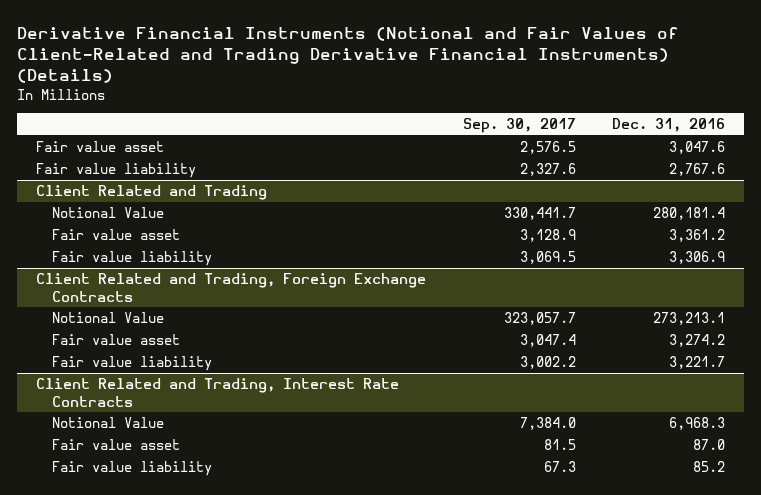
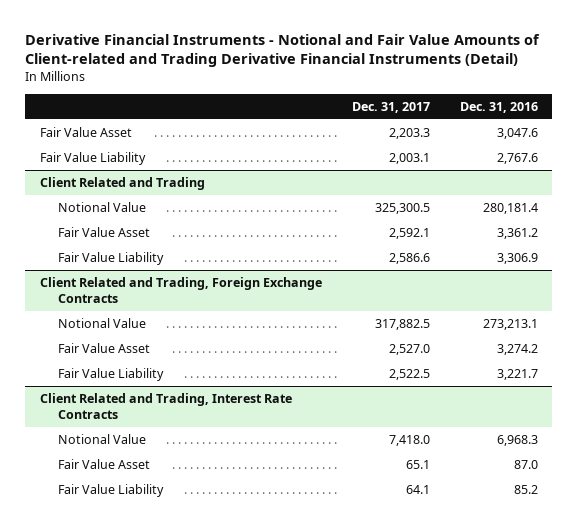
- Derivative Financial Instruments (Notional and Fair Values of Client-Related and Trading Derivative Financial Instruments) (Details)
+ Derivative Financial Instruments - Notional and Fair Value Amounts of Client-related and Trading Derivative Financial Instruments (Detail)
- | Sep. 30, 2017 | Dec. 31, 2016
+ | Dec. 31, 2017 | Dec. 31, 2016
- Fair value asset | 2,576.5 | 3,047.6
- Fair value liability | 2,327.6 | 2,767.6
+ Fair Value Asset | 2,203.3 | 3,047.6
+ Fair Value Liability | 2,003.1 | 2,767.6
@ Client Related and Trading
- Fair value asset | 3,128.9 | 3,361.2
- Fair value liability | 3,069.5 | 3,306.9
+ Fair Value Asset | 2,592.1 | 3,361.2
+ Fair Value Liability | 2,586.6 | 3,306.9
@ Client Related and Trading, Foreign Exchange Contracts
- Fair value asset | 3,047.4 | 3,274.2
- Fair value liability | 3,002.2 | 3,221.7
+ Fair Value Asset | 2,527.0 | 3,274.2
+ Fair Value Liability | 2,522.5 | 3,221.7
@ Client Related and Trading, Interest Rate Contracts
- Fair value asset | 81.5 | 87.0
- Fair value liability | 67.3 | 85.2
+ Fair Value Asset | 65.1 | 87.0
+ Fair Value Liability | 64.1 | 85.2

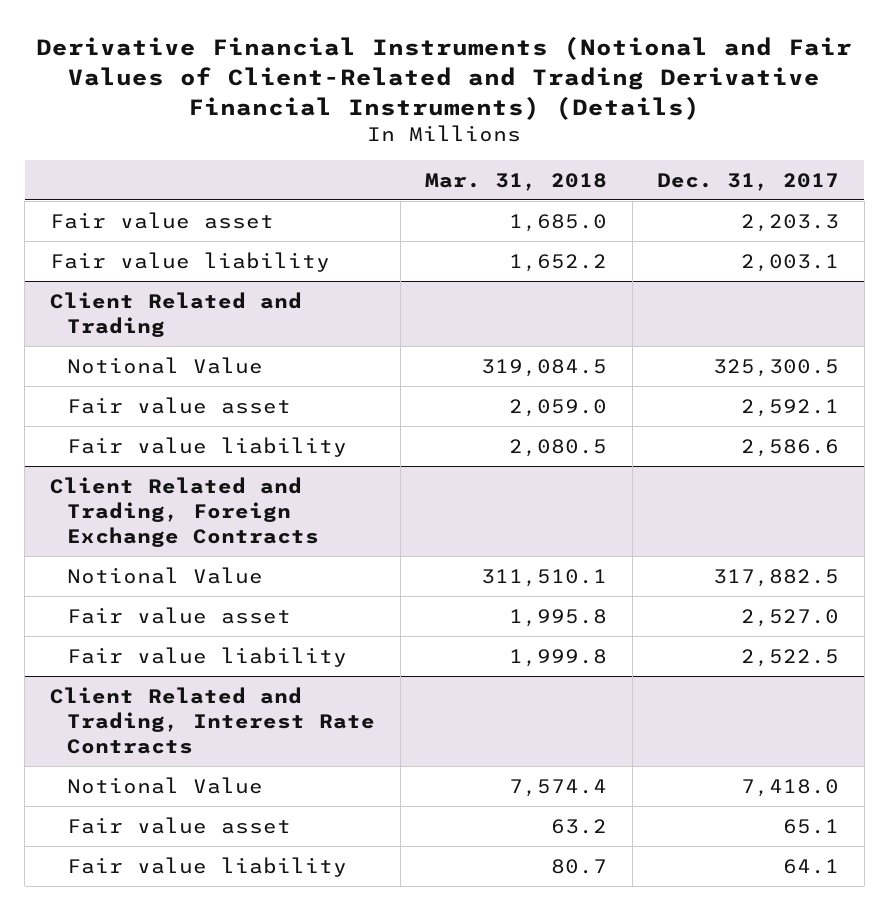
- Derivative Financial Instruments - Notional and Fair Value Amounts of Client-related and Trading Derivative Financial Instruments (Detail)
+ Derivative Financial Instruments (Notional and Fair Values of Client-Related and Trading Derivative Financial Instruments) (Details)
- | Dec. 31, 2017 | Dec. 31, 2016
+ | Mar. 31, 2018 | Dec. 31, 2017
- Fair Value Asset | 2,203.3 | 3,047.6
- Fair Value Liability | 2,003.1 | 2,767.6
+ Fair value asset | 1,685.0 | 2,203.3
+ Fair value liability | 1,652.2 | 2,003.1
@ Client Related and Trading
- Fair Value Asset | 2,592.1 | 3,361.2
- Fair Value Liability | 2,586.6 | 3,306.9
+ Fair value asset | 2,059.0 | 2,592.1
+ Fair value liability | 2,080.5 | 2,586.6
@ Client Related and Trading, Foreign Exchange Contracts
- Fair Value Asset | 2,527.0 | 3,274.2
- Fair Value Liability | 2,522.5 | 3,221.7
+ Fair value asset | 1,995.8 | 2,527.0
+ Fair value liability | 1,999.8 | 2,522.5
@ Client Related and Trading, Interest Rate Contracts
- Fair Value Asset | 65.1 | 87.0
- Fair Value Liability | 64.1 | 85.2
+ Fair value asset | 63.2 | 65.1
+ Fair value liability | 80.7 | 64.1

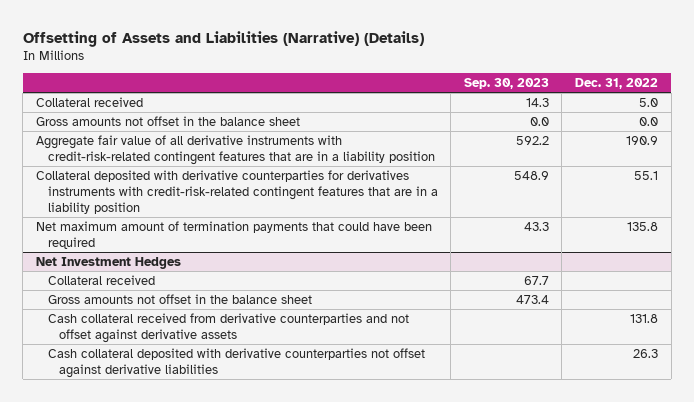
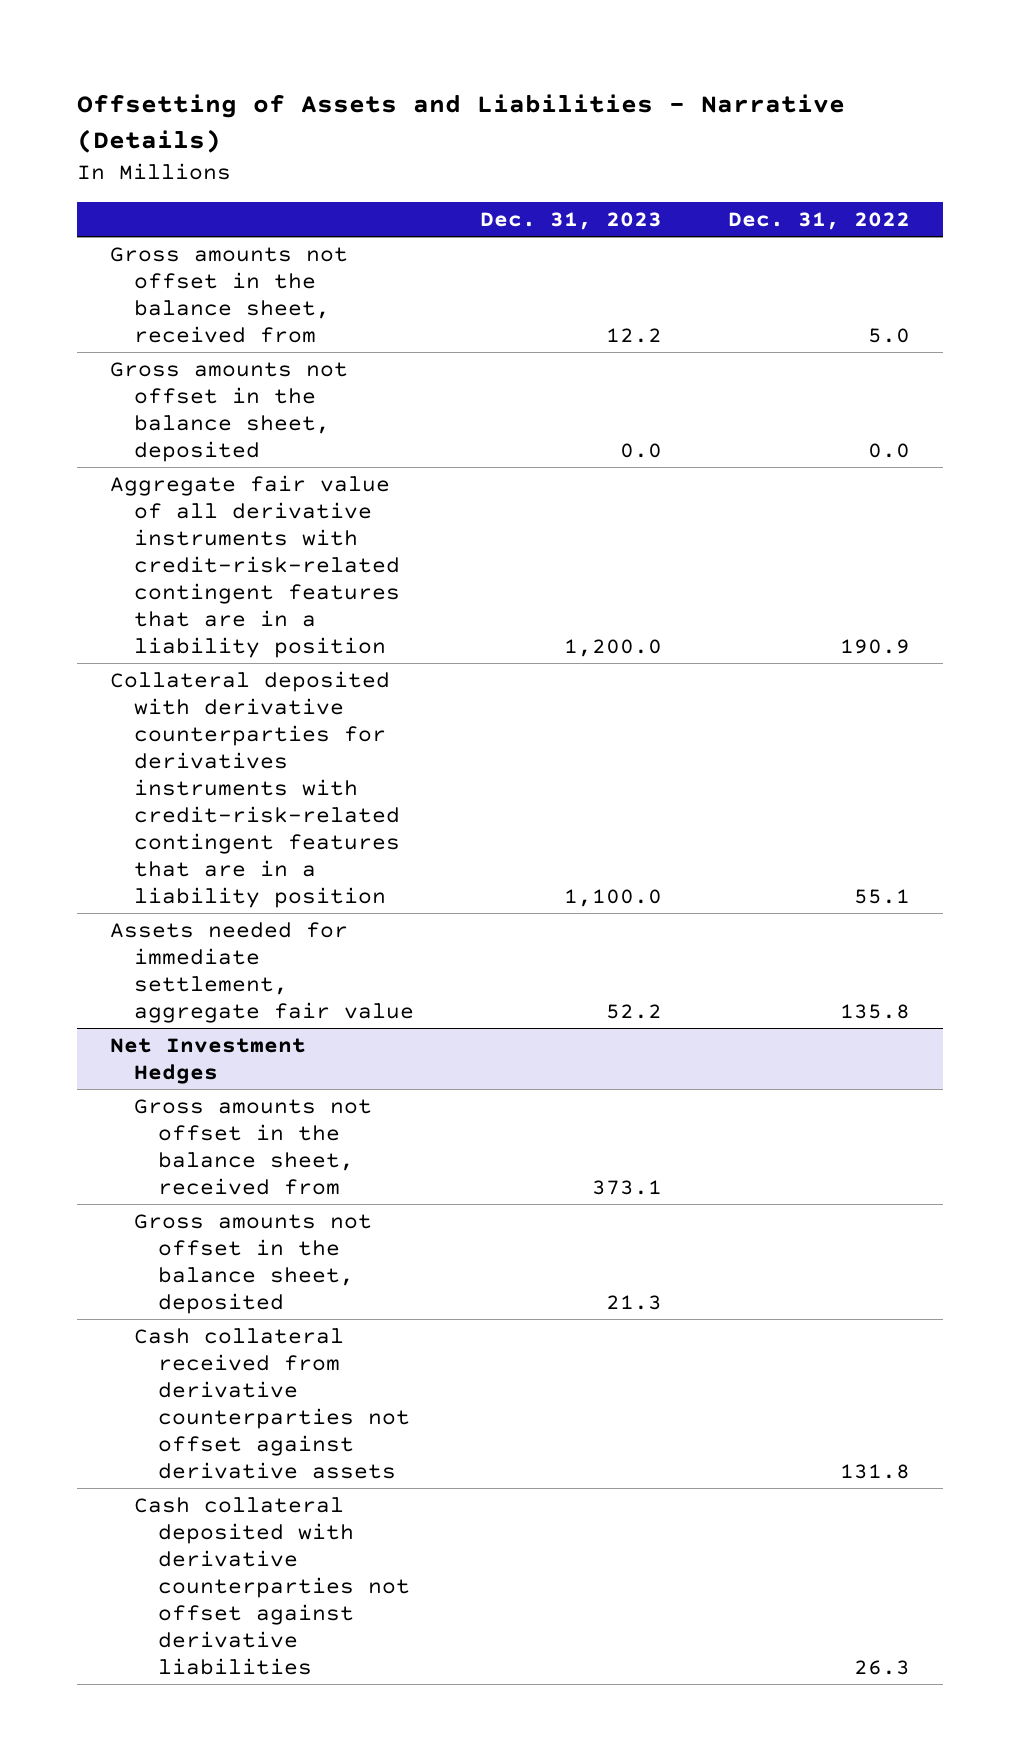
- Offsetting of Assets and Liabilities (Narrative) (Details)
+ Offsetting of Assets and Liabilities - Narrative (Details)
- | Sep. 30, 2023 | Dec. 31, 2022
+ | Dec. 31, 2023 | Dec. 31, 2022
- Collateral received | 14.3 | 5.0
- Gross amounts not offset in the balance sheet | 0.0 | 0.0
+ Gross amounts not offset in the balance sheet, received from | 12.2 | 5.0
+ Gross amounts not offset in the balance sheet, deposited | 0.0 | 0.0
- Net maximum amount of termination payments that could have been required | 43.3 | 135.8
+ Assets needed for immediate settlement, aggregate fair value | 52.2 | 135.8
@ Net Investment Hedges
- Collateral received | 67.7 |
- Gross amounts not offset in the balance sheet | 473.4 |
- Cash collateral received from derivative counterparties and not offset against derivative assets | | 131.8
+ Gross amounts not offset in the balance sheet, received from | 373.1 |
+ Gross amounts not offset in the balance sheet, deposited | 21.3 |
+ Cash collateral received from derivative counterparties not offset against derivative assets | | 131.8

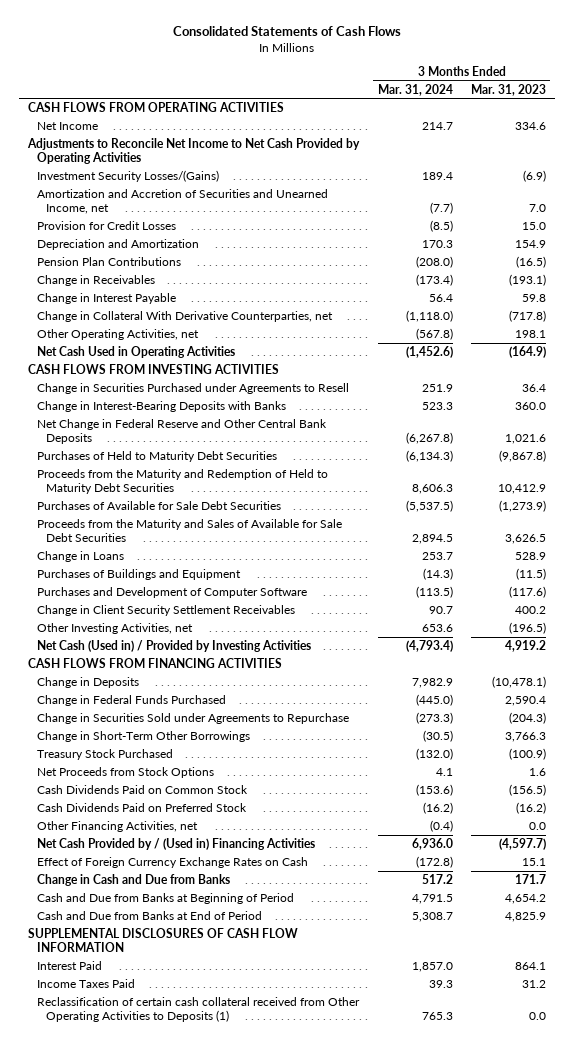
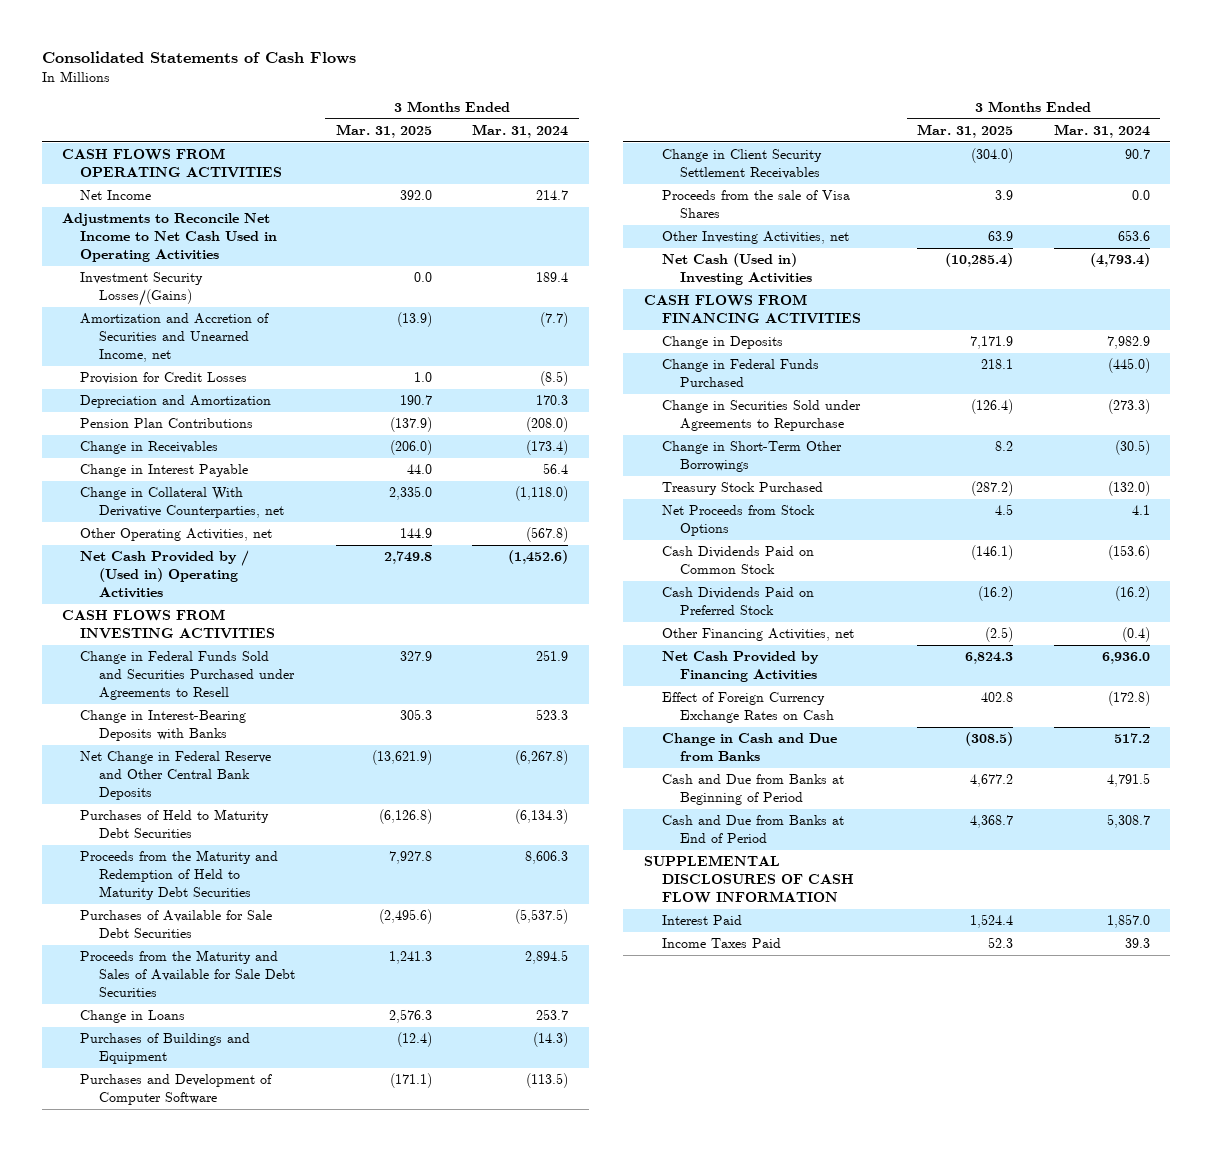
- | 3 Months Ended Mar. 31, 2024 | 3 Months Ended Mar. 31, 2023
+ | 3 Months Ended Mar. 31, 2025 | 3 Months Ended Mar. 31, 2024
- Adjustments to Reconcile Net Income to Net Cash Provided by Operating Activities
+ Adjustments to Reconcile Net Income to Net Cash Used in Operating Activities
- Net Cash Used in Operating Activities | (1,452.6) | (164.9)
+ Net Cash Provided by / (Used in) Operating Activities | 2,749.8 | (1,452.6)
- Change in Securities Purchased under Agreements to Resell | 251.9 | 36.4
+ Change in Federal Funds Sold and Securities Purchased under Agreements to Resell | 327.9 | 251.9
+ Proceeds from the sale of Visa Shares | 3.9 | 0.0
- Net Cash (Used in) / Provided by Investing Activities | (4,793.4) | 4,919.2
+ Net Cash (Used in) Investing Activities | (10,285.4) | (4,793.4)
- Net Cash Provided by / (Used in) Financing Activities | 6,936.0 | (4,597.7)
+ Net Cash Provided by Financing Activities | 6,824.3 | 6,936.0
- Reclassification of certain cash collateral received from Other Operating Activities to Deposits (1) | 765.3 | 0.0

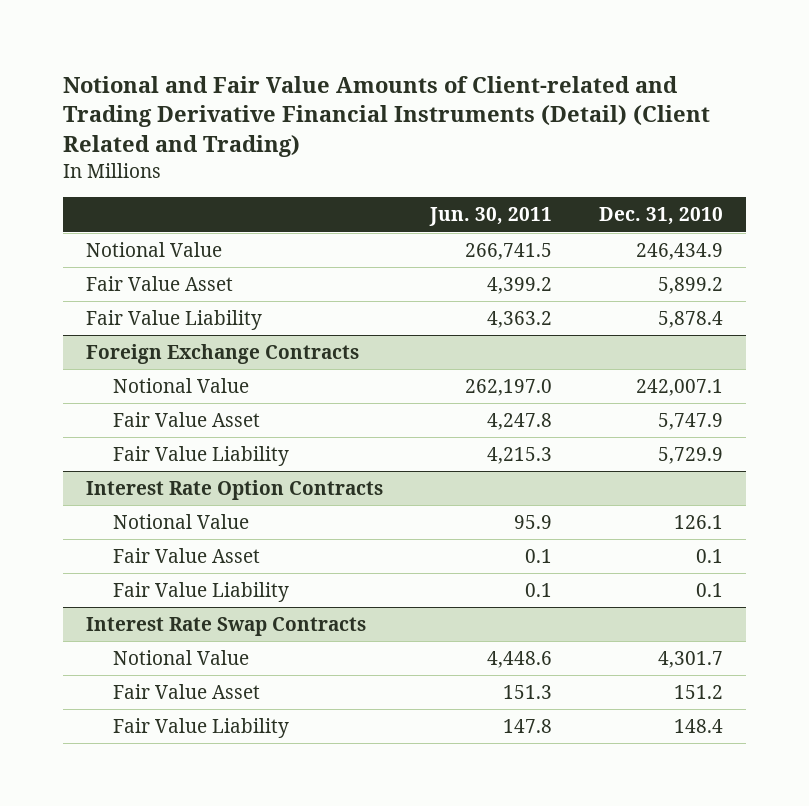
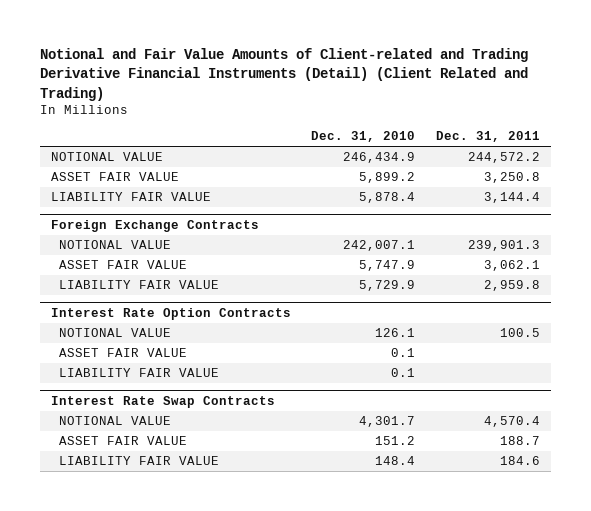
- | Jun. 30, 2011 | Dec. 31, 2010
+ | Dec. 31, 2010 | Dec. 31, 2011
- Notional Value | 266,741.5 | 246,434.9
- Fair Value Asset | 4,399.2 | 5,899.2
- Fair Value Liability | 4,363.2 | 5,878.4
+ NOTIONAL VALUE | 246,434.9 | 244,572.2
+ ASSET FAIR VALUE | 5,899.2 | 3,250.8
+ LIABILITY FAIR VALUE | 5,878.4 | 3,144.4
@ Foreign Exchange Contracts
- Notional Value | 262,197.0 | 242,007.1
- Fair Value Asset | 4,247.8 | 5,747.9
- Fair Value Liability | 4,215.3 | 5,729.9
+ NOTIONAL VALUE | 242,007.1 | 239,901.3
+ ASSET FAIR VALUE | 5,747.9 | 3,062.1
+ LIABILITY FAIR VALUE | 5,729.9 | 2,959.8
@ Interest Rate Option Contracts
- Notional Value | 95.9 | 126.1
- Fair Value Asset | 0.1 | 0.1
- Fair Value Liability | 0.1 | 0.1
+ NOTIONAL VALUE | 126.1 | 100.5
+ ASSET FAIR VALUE | 0.1 |
+ LIABILITY FAIR VALUE | 0.1 |
@ Interest Rate Swap Contracts
- Notional Value | 4,448.6 | 4,301.7
- Fair Value Asset | 151.3 | 151.2
- Fair Value Liability | 147.8 | 148.4
+ NOTIONAL VALUE | 4,301.7 | 4,570.4
+ ASSET FAIR VALUE | 151.2 | 188.7
+ LIABILITY FAIR VALUE | 148.4 | 184.6

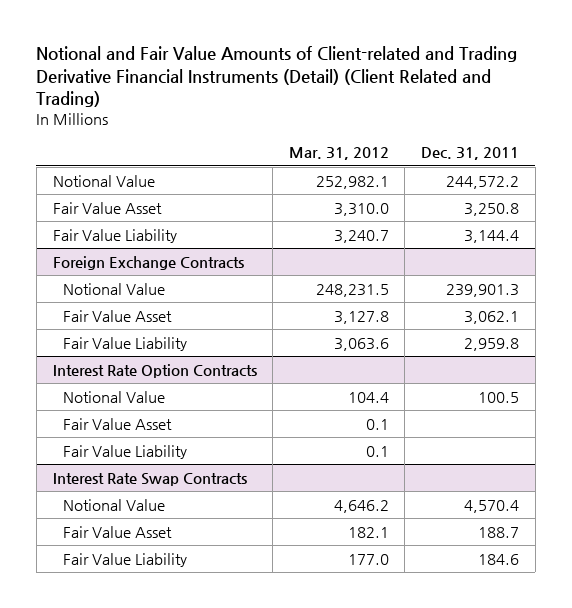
- | Dec. 31, 2010 | Dec. 31, 2011
+ | Mar. 31, 2012 | Dec. 31, 2011
- NOTIONAL VALUE | 246,434.9 | 244,572.2
- ASSET FAIR VALUE | 5,899.2 | 3,250.8
- LIABILITY FAIR VALUE | 5,878.4 | 3,144.4
+ Notional Value | 252,982.1 | 244,572.2
+ Fair Value Asset | 3,310.0 | 3,250.8
+ Fair Value Liability | 3,240.7 | 3,144.4
@ Foreign Exchange Contracts
- NOTIONAL VALUE | 242,007.1 | 239,901.3
- ASSET FAIR VALUE | 5,747.9 | 3,062.1
- LIABILITY FAIR VALUE | 5,729.9 | 2,959.8
+ Notional Value | 248,231.5 | 239,901.3
+ Fair Value Asset | 3,127.8 | 3,062.1
+ Fair Value Liability | 3,063.6 | 2,959.8
@ Interest Rate Option Contracts
- NOTIONAL VALUE | 126.1 | 100.5
- ASSET FAIR VALUE | 0.1 |
- LIABILITY FAIR VALUE | 0.1 |
+ Notional Value | 104.4 | 100.5
+ Fair Value Asset | 0.1 |
+ Fair Value Liability | 0.1 |
@ Interest Rate Swap Contracts
- NOTIONAL VALUE | 4,301.7 | 4,570.4
- ASSET FAIR VALUE | 151.2 | 188.7
- LIABILITY FAIR VALUE | 148.4 | 184.6
+ Notional Value | 4,646.2 | 4,570.4
+ Fair Value Asset | 182.1 | 188.7
+ Fair Value Liability | 177.0 | 184.6

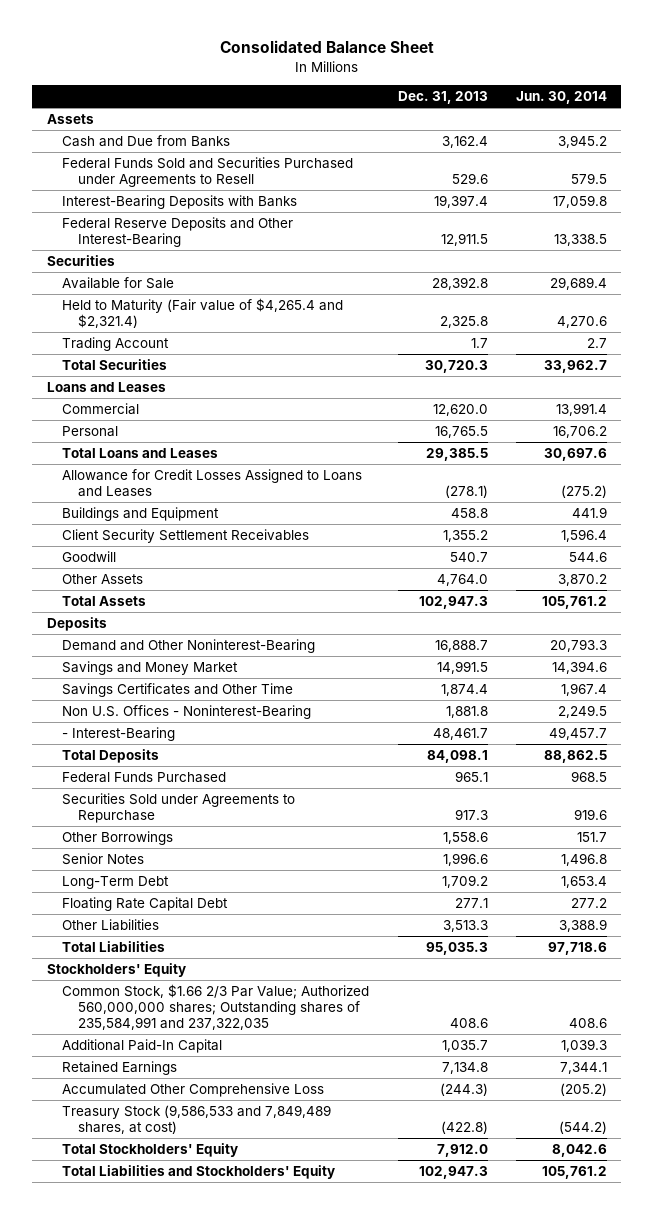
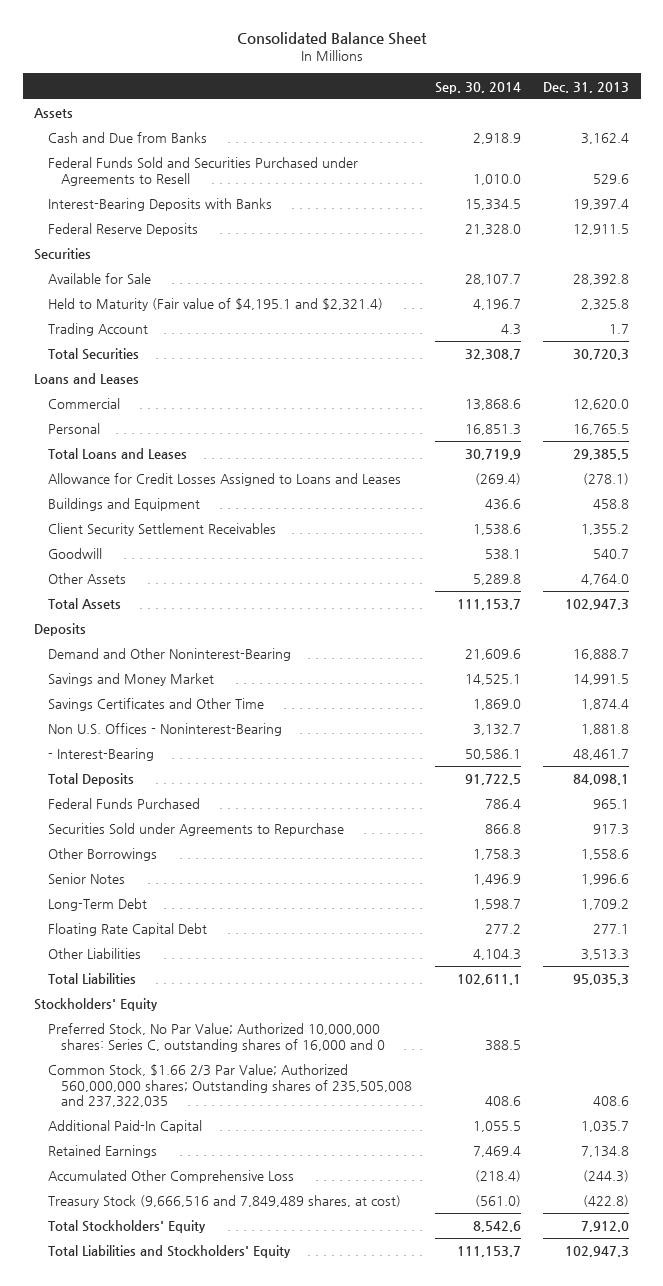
- | Dec. 31, 2013 | Jun. 30, 2014
+ | Sep. 30, 2014 | Dec. 31, 2013
- Federal Reserve Deposits and Other Interest-Bearing | 12,911.5 | 13,338.5
+ Federal Reserve Deposits | 21,328.0 | 12,911.5
- Held to Maturity (Fair value of $4,265.4 and $2,321.4) | 2,325.8 | 4,270.6
+ Held to Maturity (Fair value of $4,195.1 and $2,321.4) | 4,196.7 | 2,325.8
- Common Stock, $1.66 2/3 Par Value; Authorized 560,000,000 shares; Outstanding shares of 235,584,991 and 237,322,035 | 408.6 | 408.6
+ Preferred Stock, No Par Value; Authorized 10,000,000 shares: Series C, outstanding shares of 16,000 and 0 | 388.5 |
+ Common Stock, $1.66 2/3 Par Value; Authorized 560,000,000 shares; Outstanding shares of 235,505,008 and 237,322,035 | 408.6 | 408.6
- Treasury Stock (9,586,533 and 7,849,489 shares, at cost) | (422.8) | (544.2)
+ Treasury Stock (9,666,516 and 7,849,489 shares, at cost) | (561.0) | (422.8)

